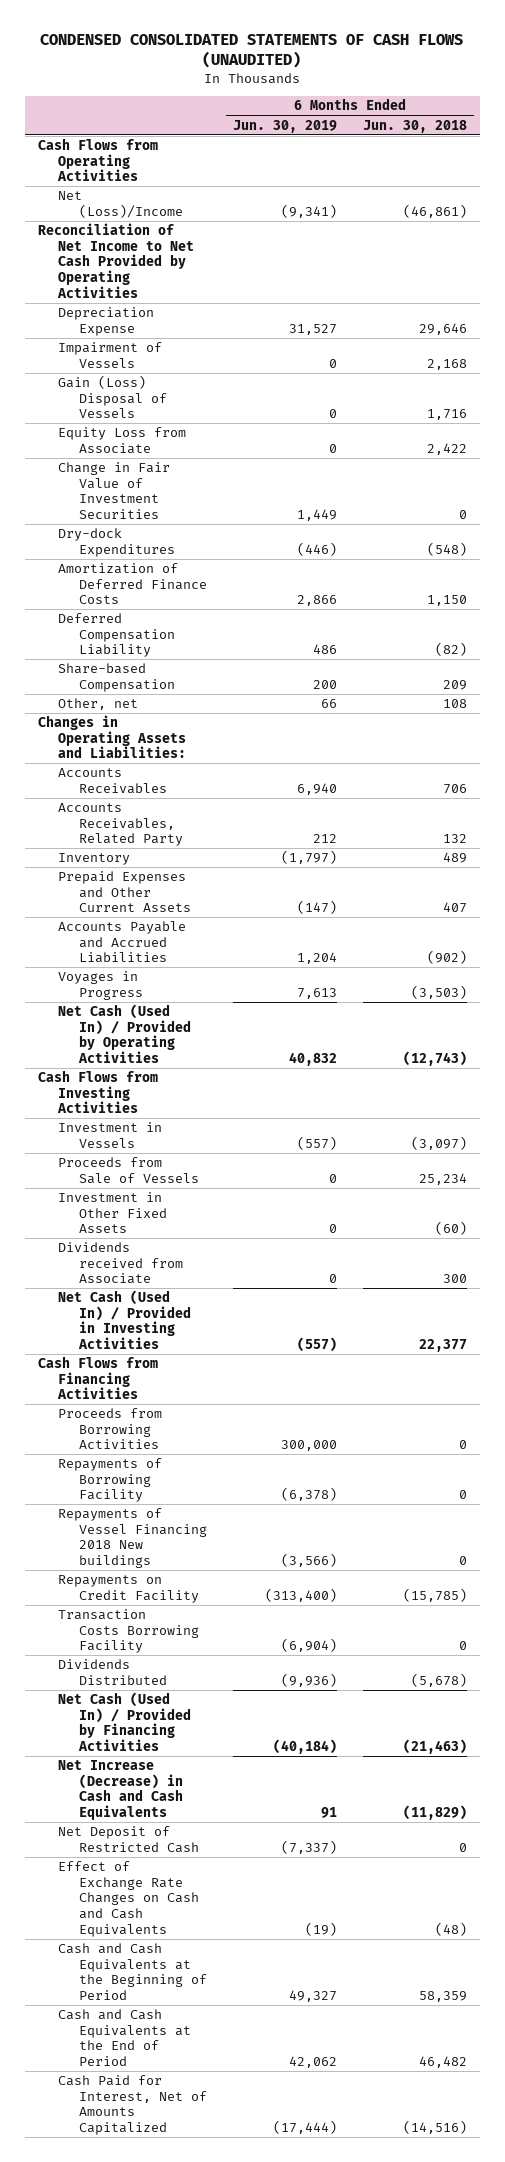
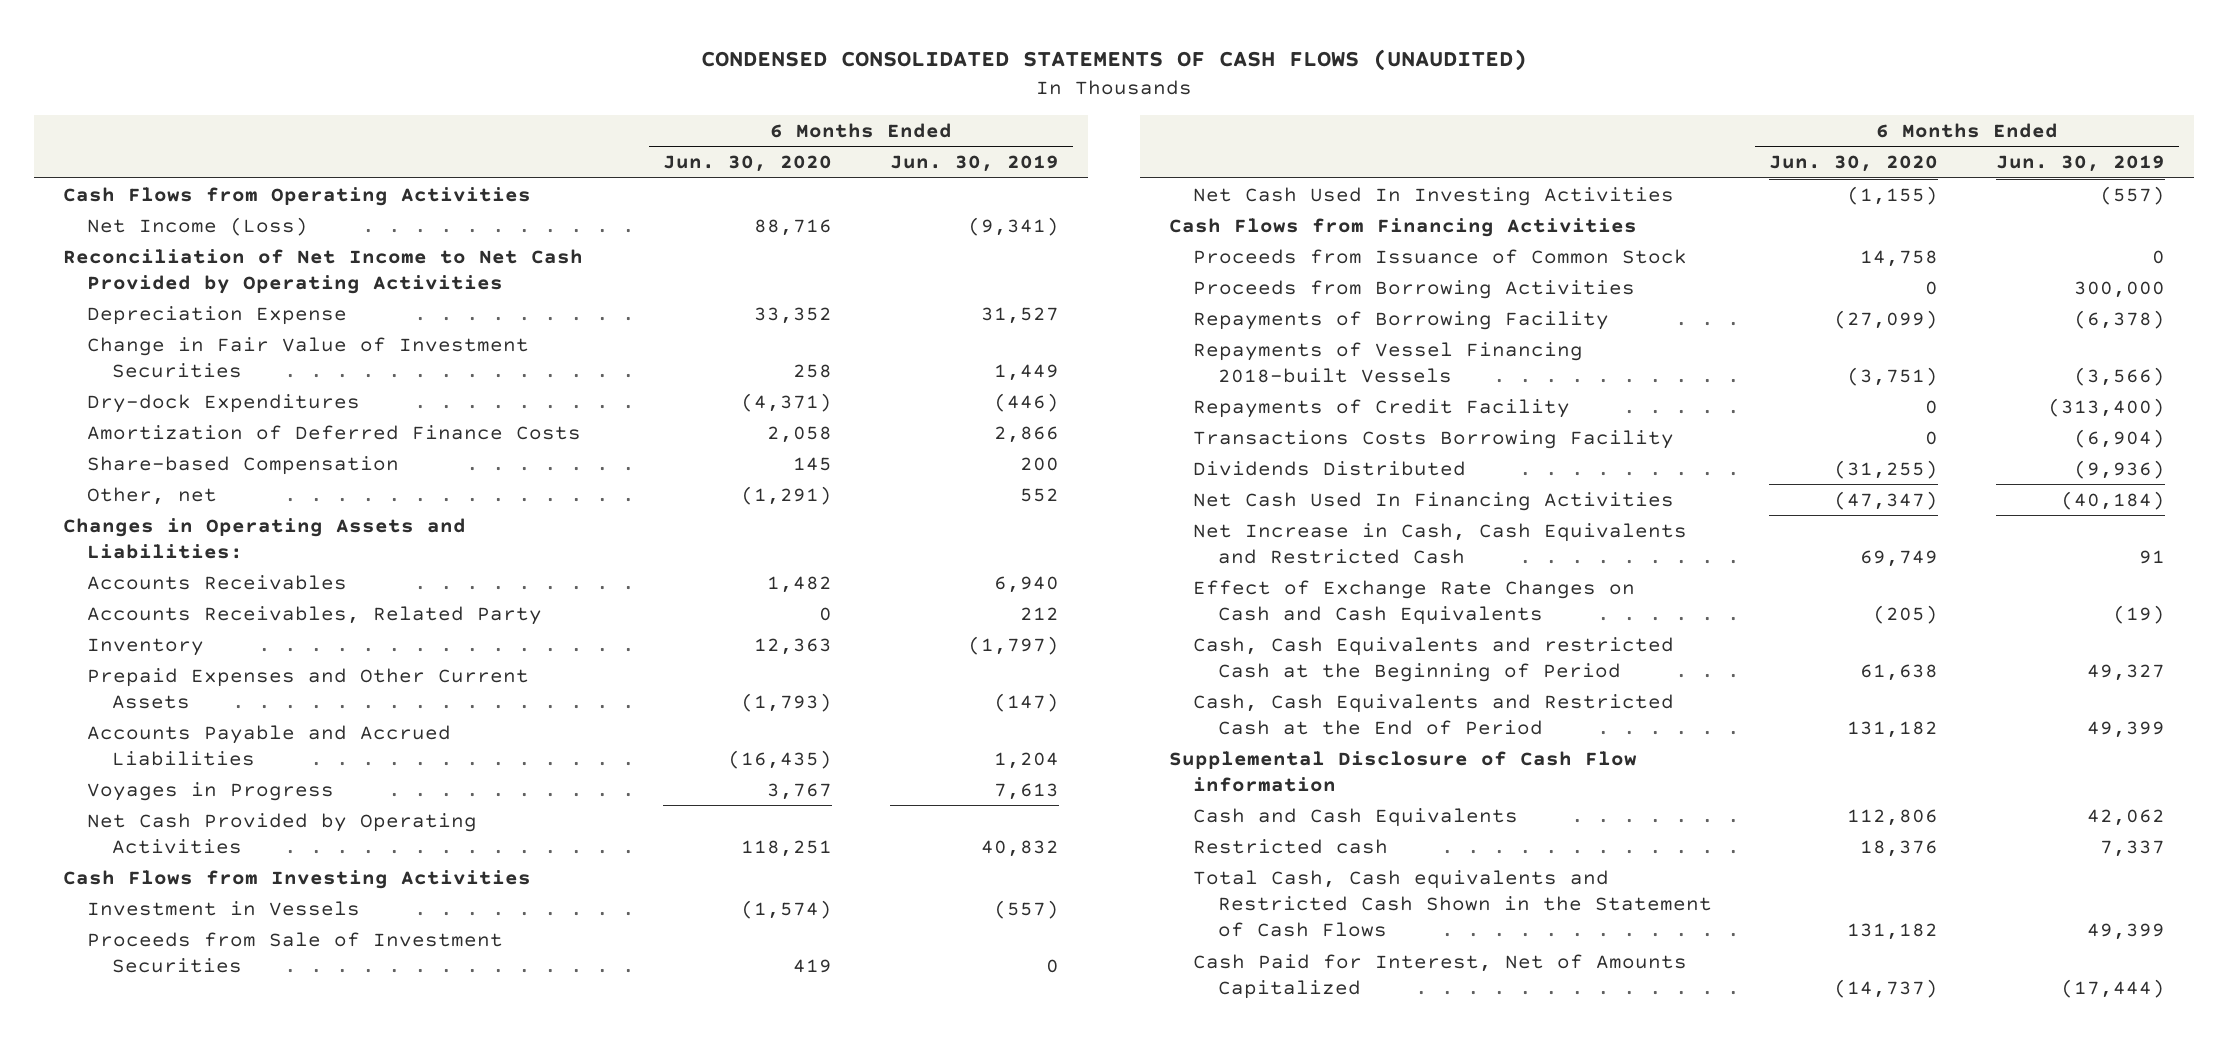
- | 6 Months Ended Jun. 30, 2019 | 6 Months Ended Jun. 30, 2018
+ | 6 Months Ended Jun. 30, 2020 | 6 Months Ended Jun. 30, 2019
- Net (Loss)/Income | (9,341) | (46,861)
+ Net Income (Loss) | 88,716 | (9,341)
- Impairment of Vessels | 0 | 2,168
- Gain (Loss) Disposal of Vessels | 0 | 1,716
- Equity Loss from Associate | 0 | 2,422
- Deferred Compensation Liability | 486 | (82)
- Other, net | 66 | 108
+ Other, net | (1,291) | 552
- Net Cash (Used In) / Provided by Operating Activities | 40,832 | (12,743)
+ Net Cash Provided by Operating Activities | 118,251 | 40,832
- Proceeds from Sale of Vessels | 0 | 25,234
- Investment in Other Fixed Assets | 0 | (60)
- Dividends received from Associate | 0 | 300
- Net Cash (Used In) / Provided in Investing Activities | (557) | 22,377
+ Proceeds from Sale of Investment Securities | 419 | 0
+ Net Cash Used In Investing Activities | (1,155) | (557)
+ Proceeds from Issuance of Common Stock | 14,758 | 0
- Repayments of Vessel Financing 2018 New buildings | (3,566) | 0
- Repayments on Credit Facility | (313,400) | (15,785)
- Transaction Costs Borrowing Facility | (6,904) | 0
+ Repayments of Vessel Financing 2018-built Vessels | (3,751) | (3,566)
+ Repayments of Credit Facility | 0 | (313,400)
+ Transactions Costs Borrowing Facility | 0 | (6,904)
- Net Cash (Used In) / Provided by Financing Activities | (40,184) | (21,463)
- Net Increase (Decrease) in Cash and Cash Equivalents | 91 | (11,829)
- Net Deposit of Restricted Cash | (7,337) | 0
+ Net Cash Used In Financing Activities | (47,347) | (40,184)
+ Net Increase in Cash, Cash Equivalents and Restricted Cash | 69,749 | 91
- Cash and Cash Equivalents at the Beginning of Period | 49,327 | 58,359
- Cash and Cash Equivalents at the End of Period | 42,062 | 46,482
+ Cash, Cash Equivalents and restricted Cash at the Beginning of Period | 61,638 | 49,327
+ Cash, Cash Equivalents and Restricted Cash at the End of Period | 131,182 | 49,399
+ Supplemental Disclosure of Cash Flow information
+ Cash and Cash Equivalents | 112,806 | 42,062
+ Restricted cash | 18,376 | 7,337
+ Total Cash, Cash equivalents and Restricted Cash Shown in the Statement of Cash Flows | 131,182 | 49,399

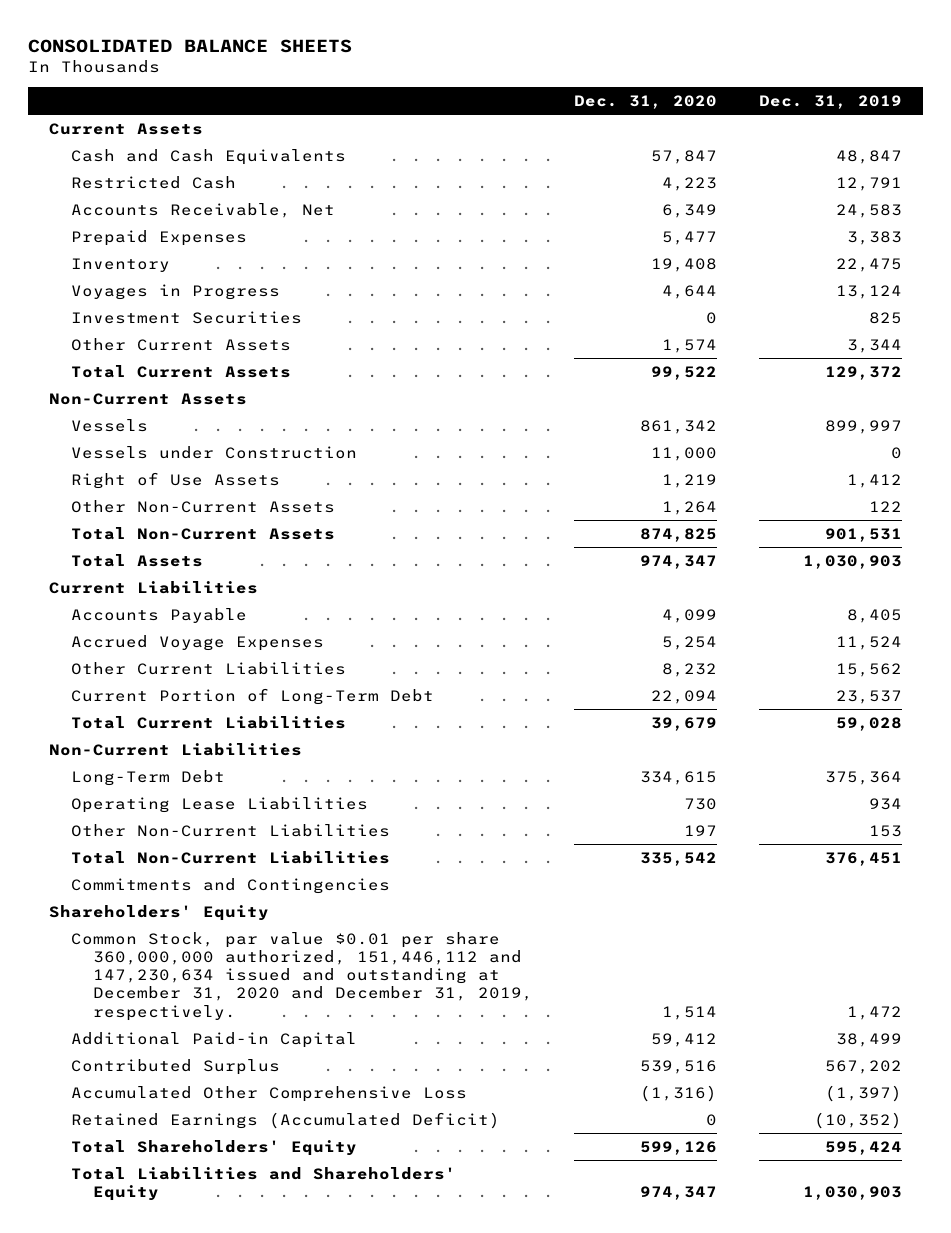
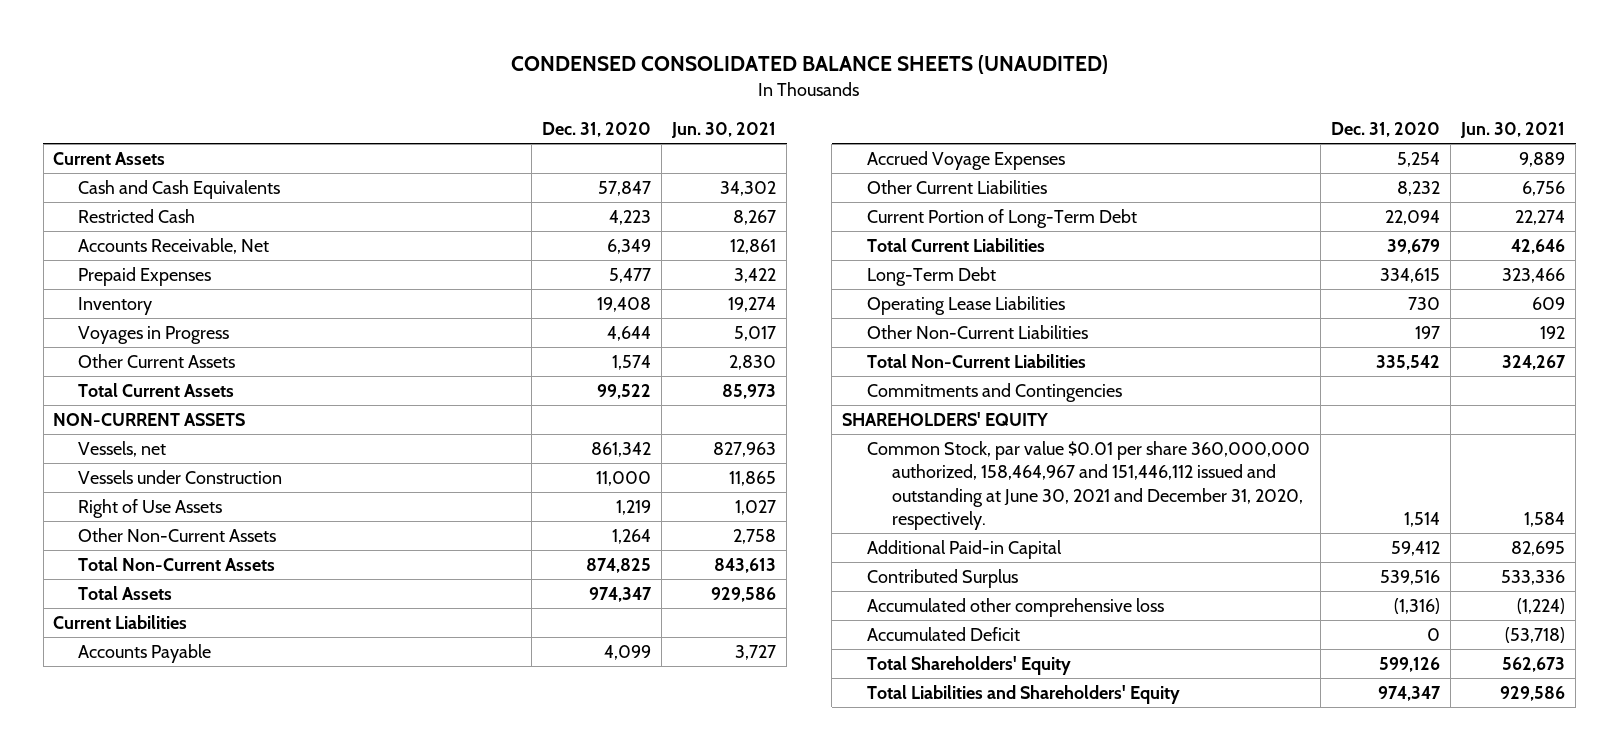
- CONSOLIDATED BALANCE SHEETS
+ CONDENSED CONSOLIDATED BALANCE SHEETS (UNAUDITED)
- | Dec. 31, 2020 | Dec. 31, 2019
+ | Dec. 31, 2020 | Jun. 30, 2021
- Investment Securities | 0 | 825
- Non-Current Assets
- Vessels | 861,342 | 899,997
+ NON-CURRENT ASSETS
+ Vessels, net | 861,342 | 827,963
- Non-Current Liabilities
- Shareholders' Equity
- Common Stock, par value $0.01 per share 360,000,000 authorized, 151,446,112 and 147,230,634 issued and outstanding at December 31, 2020 and December 31, 2019, respectively. | 1,514 | 1,472
+ SHAREHOLDERS' EQUITY
+ Common Stock, par value $0.01 per share 360,000,000 authorized, 158,464,967 and 151,446,112 issued and outstanding at June 30, 2021 and December 31, 2020, respectively. | 1,514 | 1,584
- Accumulated Other Comprehensive Loss | (1,316) | (1,397)
- Retained Earnings (Accumulated Deficit) | 0 | (10,352)
+ Accumulated other comprehensive loss | (1,316) | (1,224)
+ Accumulated Deficit | 0 | (53,718)

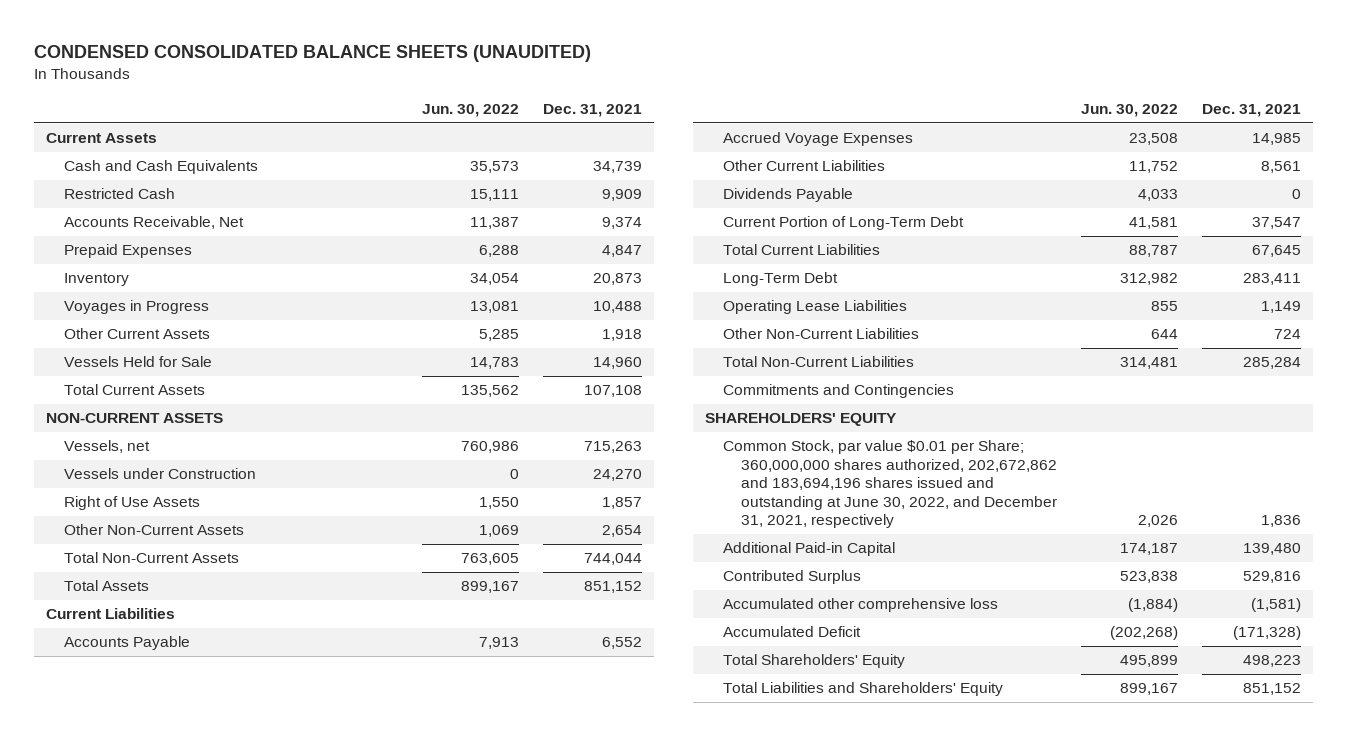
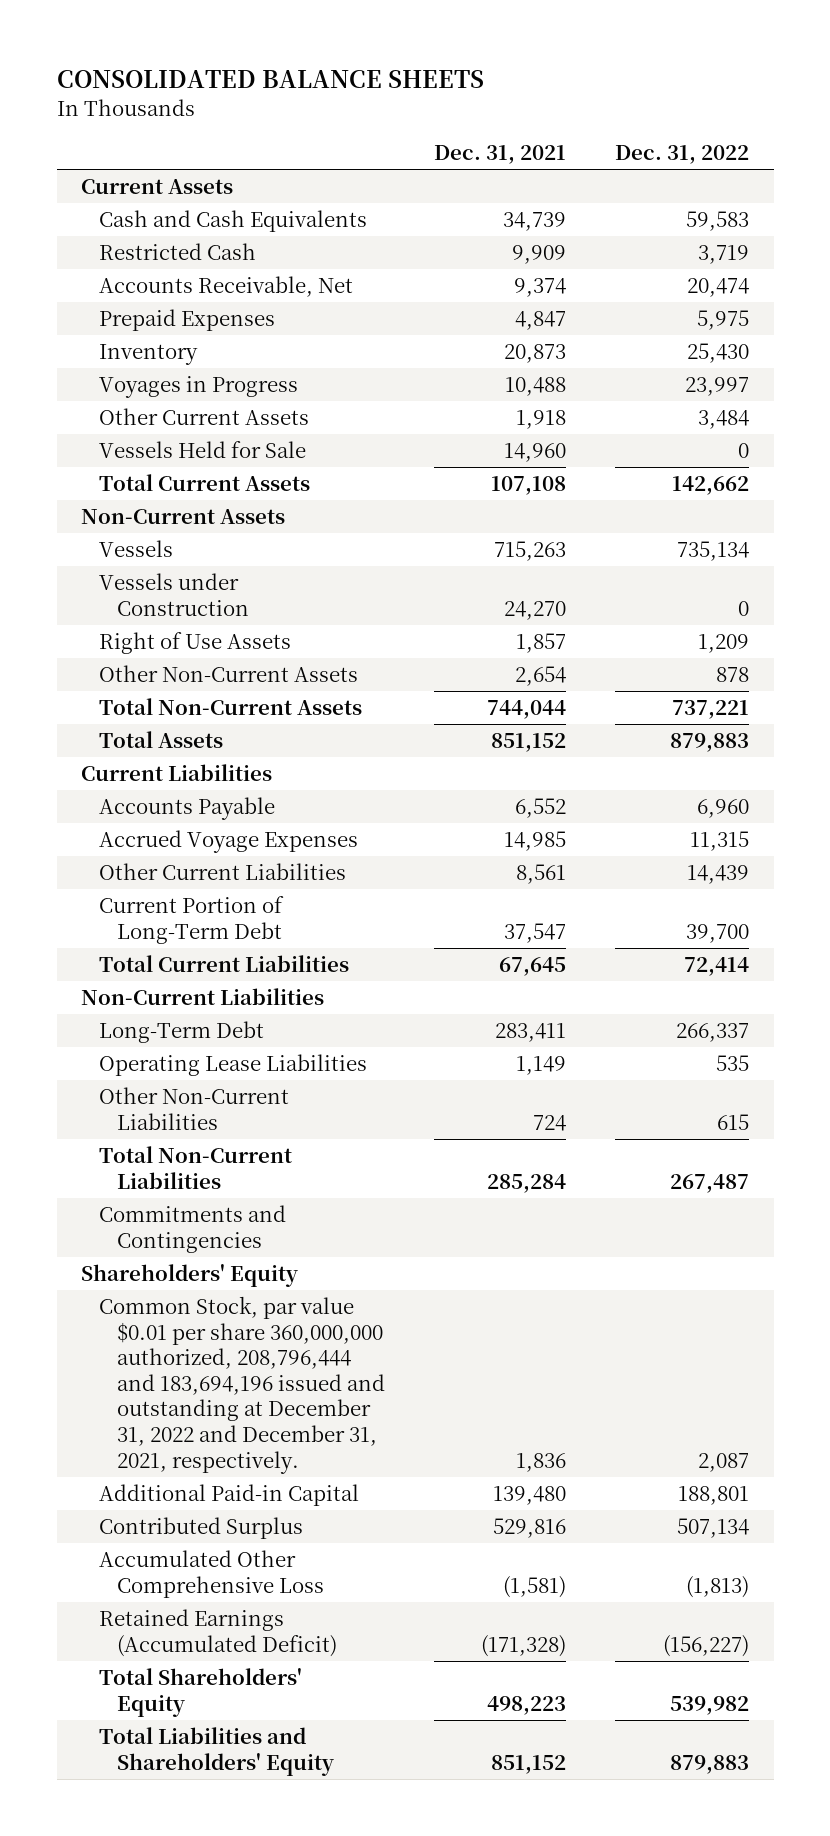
- CONDENSED CONSOLIDATED BALANCE SHEETS (UNAUDITED)
+ CONSOLIDATED BALANCE SHEETS
- | Jun. 30, 2022 | Dec. 31, 2021
+ | Dec. 31, 2021 | Dec. 31, 2022
- NON-CURRENT ASSETS
- Vessels, net | 760,986 | 715,263
+ Non-Current Assets
+ Vessels | 715,263 | 735,134
- Dividends Payable | 4,033 | 0
+ Non-Current Liabilities
- SHAREHOLDERS' EQUITY
- Common Stock, par value $0.01 per Share; 360,000,000 shares authorized, 202,672,862 and 183,694,196 shares issued and outstanding at June 30, 2022, and December 31, 2021, respectively | 2,026 | 1,836
+ Shareholders' Equity
+ Common Stock, par value $0.01 per share 360,000,000 authorized, 208,796,444 and 183,694,196 issued and outstanding at December 31, 2022 and December 31, 2021, respectively. | 1,836 | 2,087
- Accumulated other comprehensive loss | (1,884) | (1,581)
- Accumulated Deficit | (202,268) | (171,328)
+ Accumulated Other Comprehensive Loss | (1,581) | (1,813)
+ Retained Earnings (Accumulated Deficit) | (171,328) | (156,227)

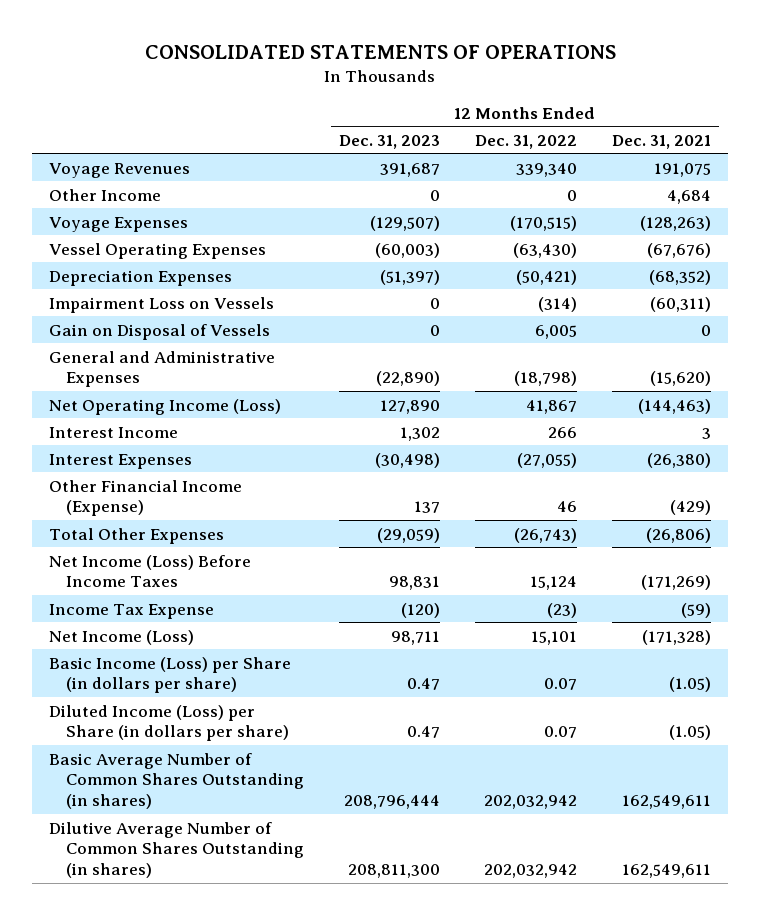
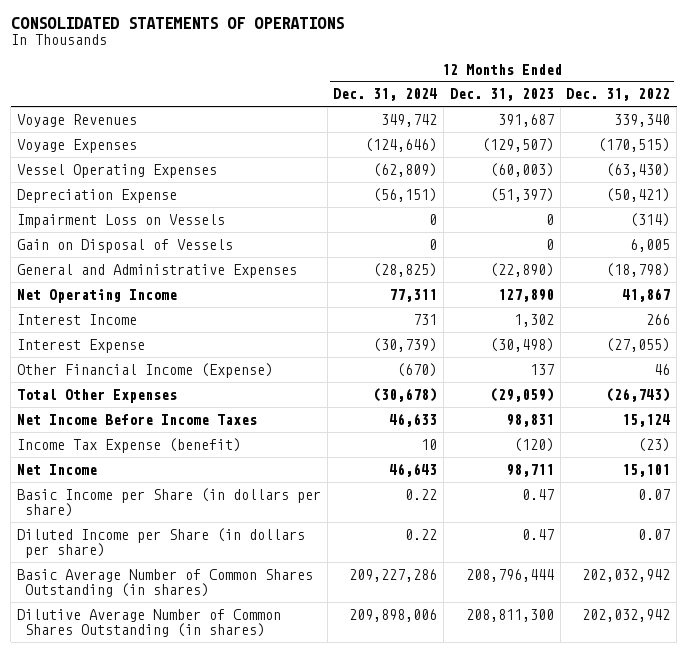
- | 12 Months Ended Dec. 31, 2023 | 12 Months Ended Dec. 31, 2022 | 12 Months Ended Dec. 31, 2021
+ | 12 Months Ended Dec. 31, 2024 | 12 Months Ended Dec. 31, 2023 | 12 Months Ended Dec. 31, 2022
- Other Income | 0 | 0 | 4,684
- Depreciation Expenses | (51,397) | (50,421) | (68,352)
+ Depreciation Expense | (56,151) | (51,397) | (50,421)
- Net Operating Income (Loss) | 127,890 | 41,867 | (144,463)
+ Net Operating Income | 77,311 | 127,890 | 41,867
- Interest Expenses | (30,498) | (27,055) | (26,380)
+ Interest Expense | (30,739) | (30,498) | (27,055)
- Net Income (Loss) Before Income Taxes | 98,831 | 15,124 | (171,269)
- Income Tax Expense | (120) | (23) | (59)
- Net Income (Loss) | 98,711 | 15,101 | (171,328)
- Basic Income (Loss) per Share (in dollars per share) | 0.47 | 0.07 | (1.05)
- Diluted Income (Loss) per Share (in dollars per share) | 0.47 | 0.07 | (1.05)
+ Net Income Before Income Taxes | 46,633 | 98,831 | 15,124
+ Income Tax Expense (benefit) | 10 | (120) | (23)
+ Net Income | 46,643 | 98,711 | 15,101
+ Basic Income per Share (in dollars per share) | 0.22 | 0.47 | 0.07
+ Diluted Income per Share (in dollars per share) | 0.22 | 0.47 | 0.07

